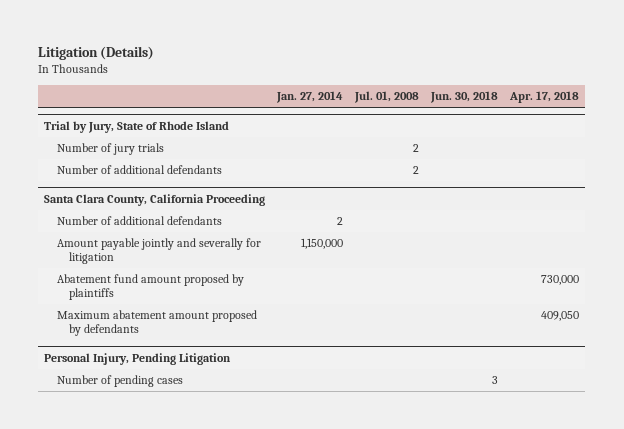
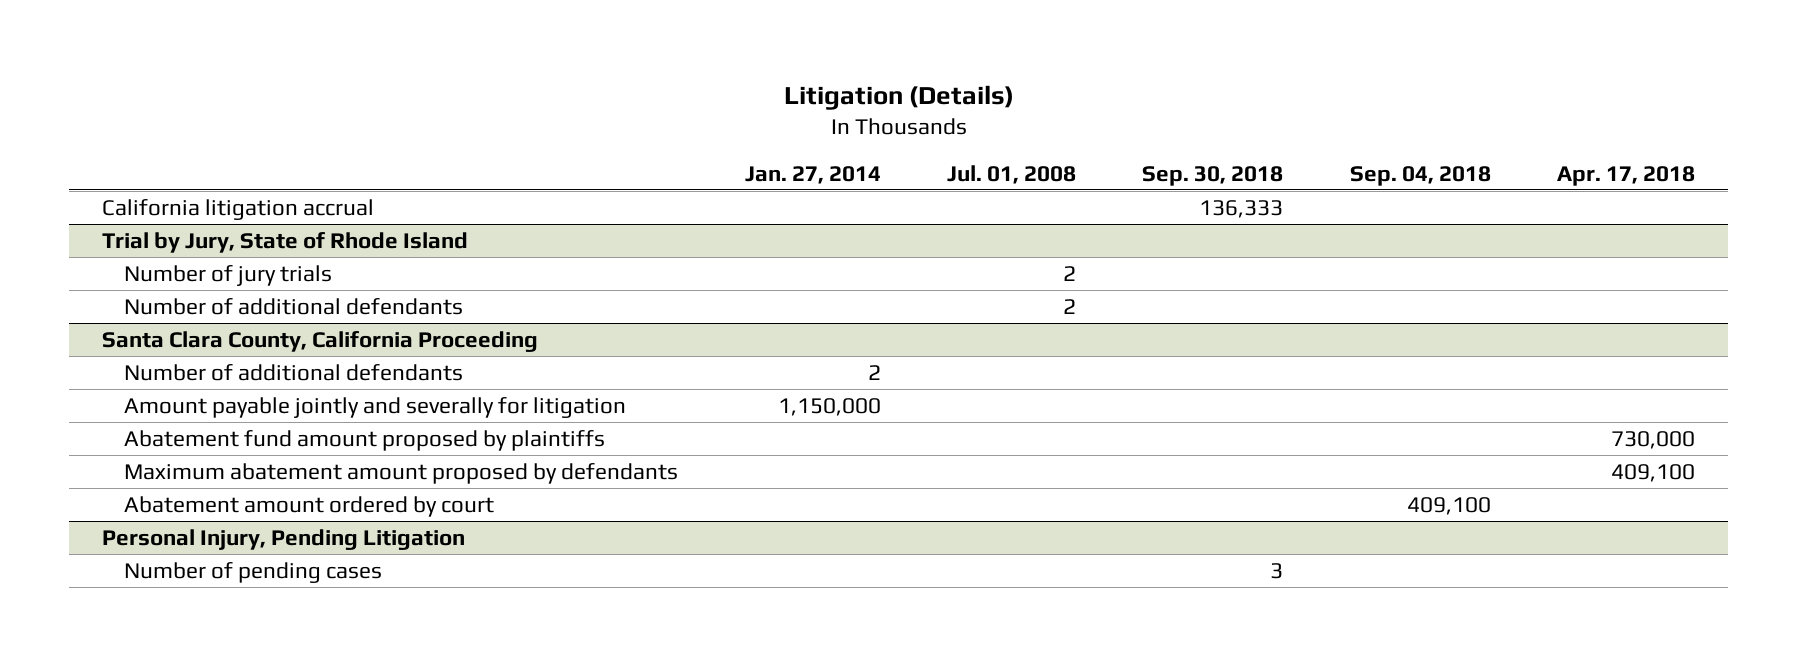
- | Jan. 27, 2014 | Jul. 01, 2008 | Jun. 30, 2018 | Apr. 17, 2018
+ | Jan. 27, 2014 | Jul. 01, 2008 | Sep. 30, 2018 | Sep. 04, 2018 | Apr. 17, 2018
+ California litigation accrual | | | 136,333 | |
@ Santa Clara County, California Proceeding
- Maximum abatement amount proposed by defendants | | | | 409,050
+ Maximum abatement amount proposed by defendants | | | | | 409,100
+ Abatement amount ordered by court | | | | 409,100 |

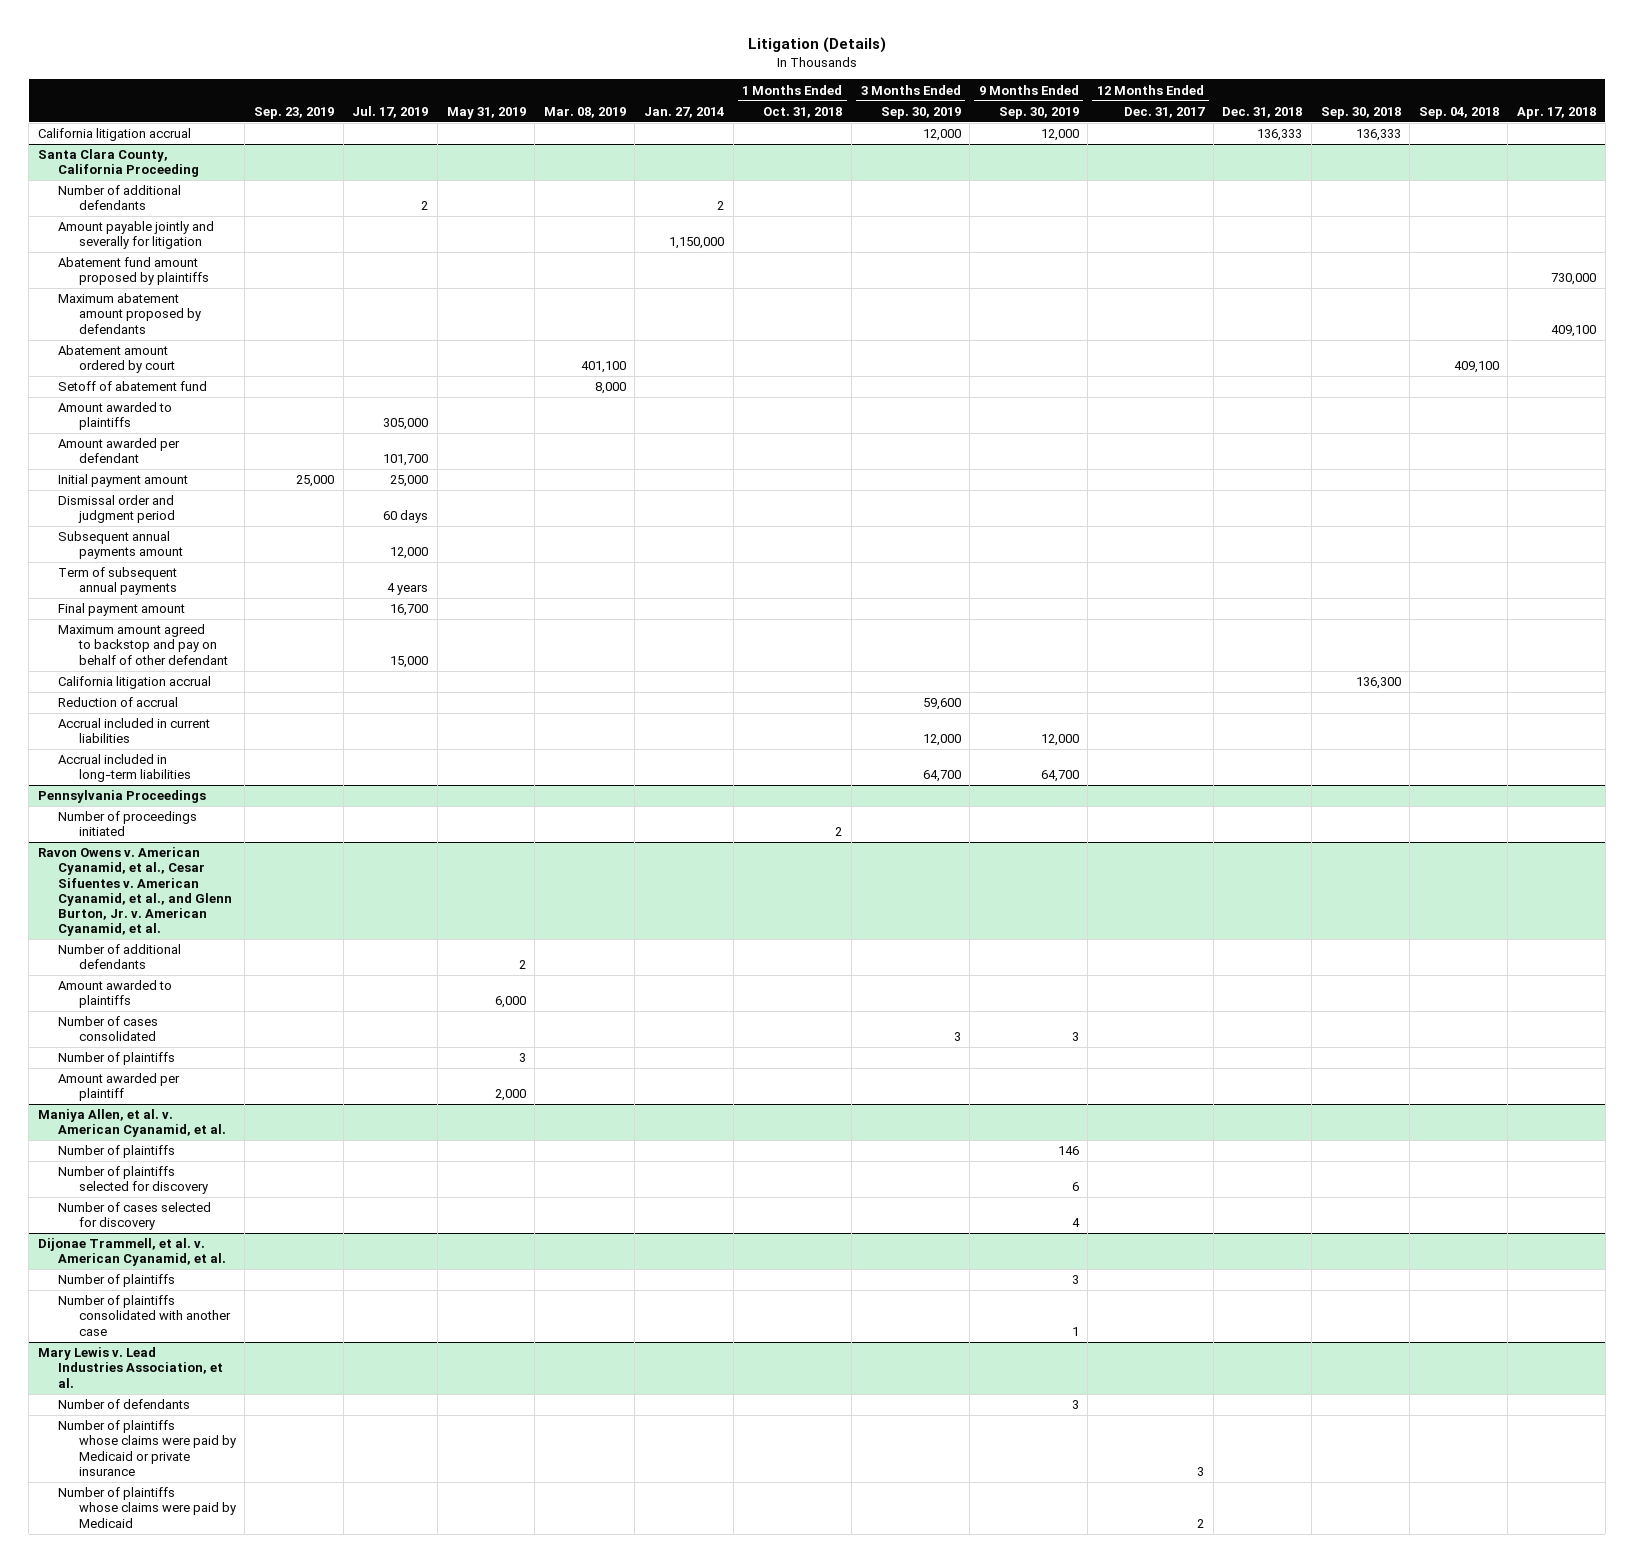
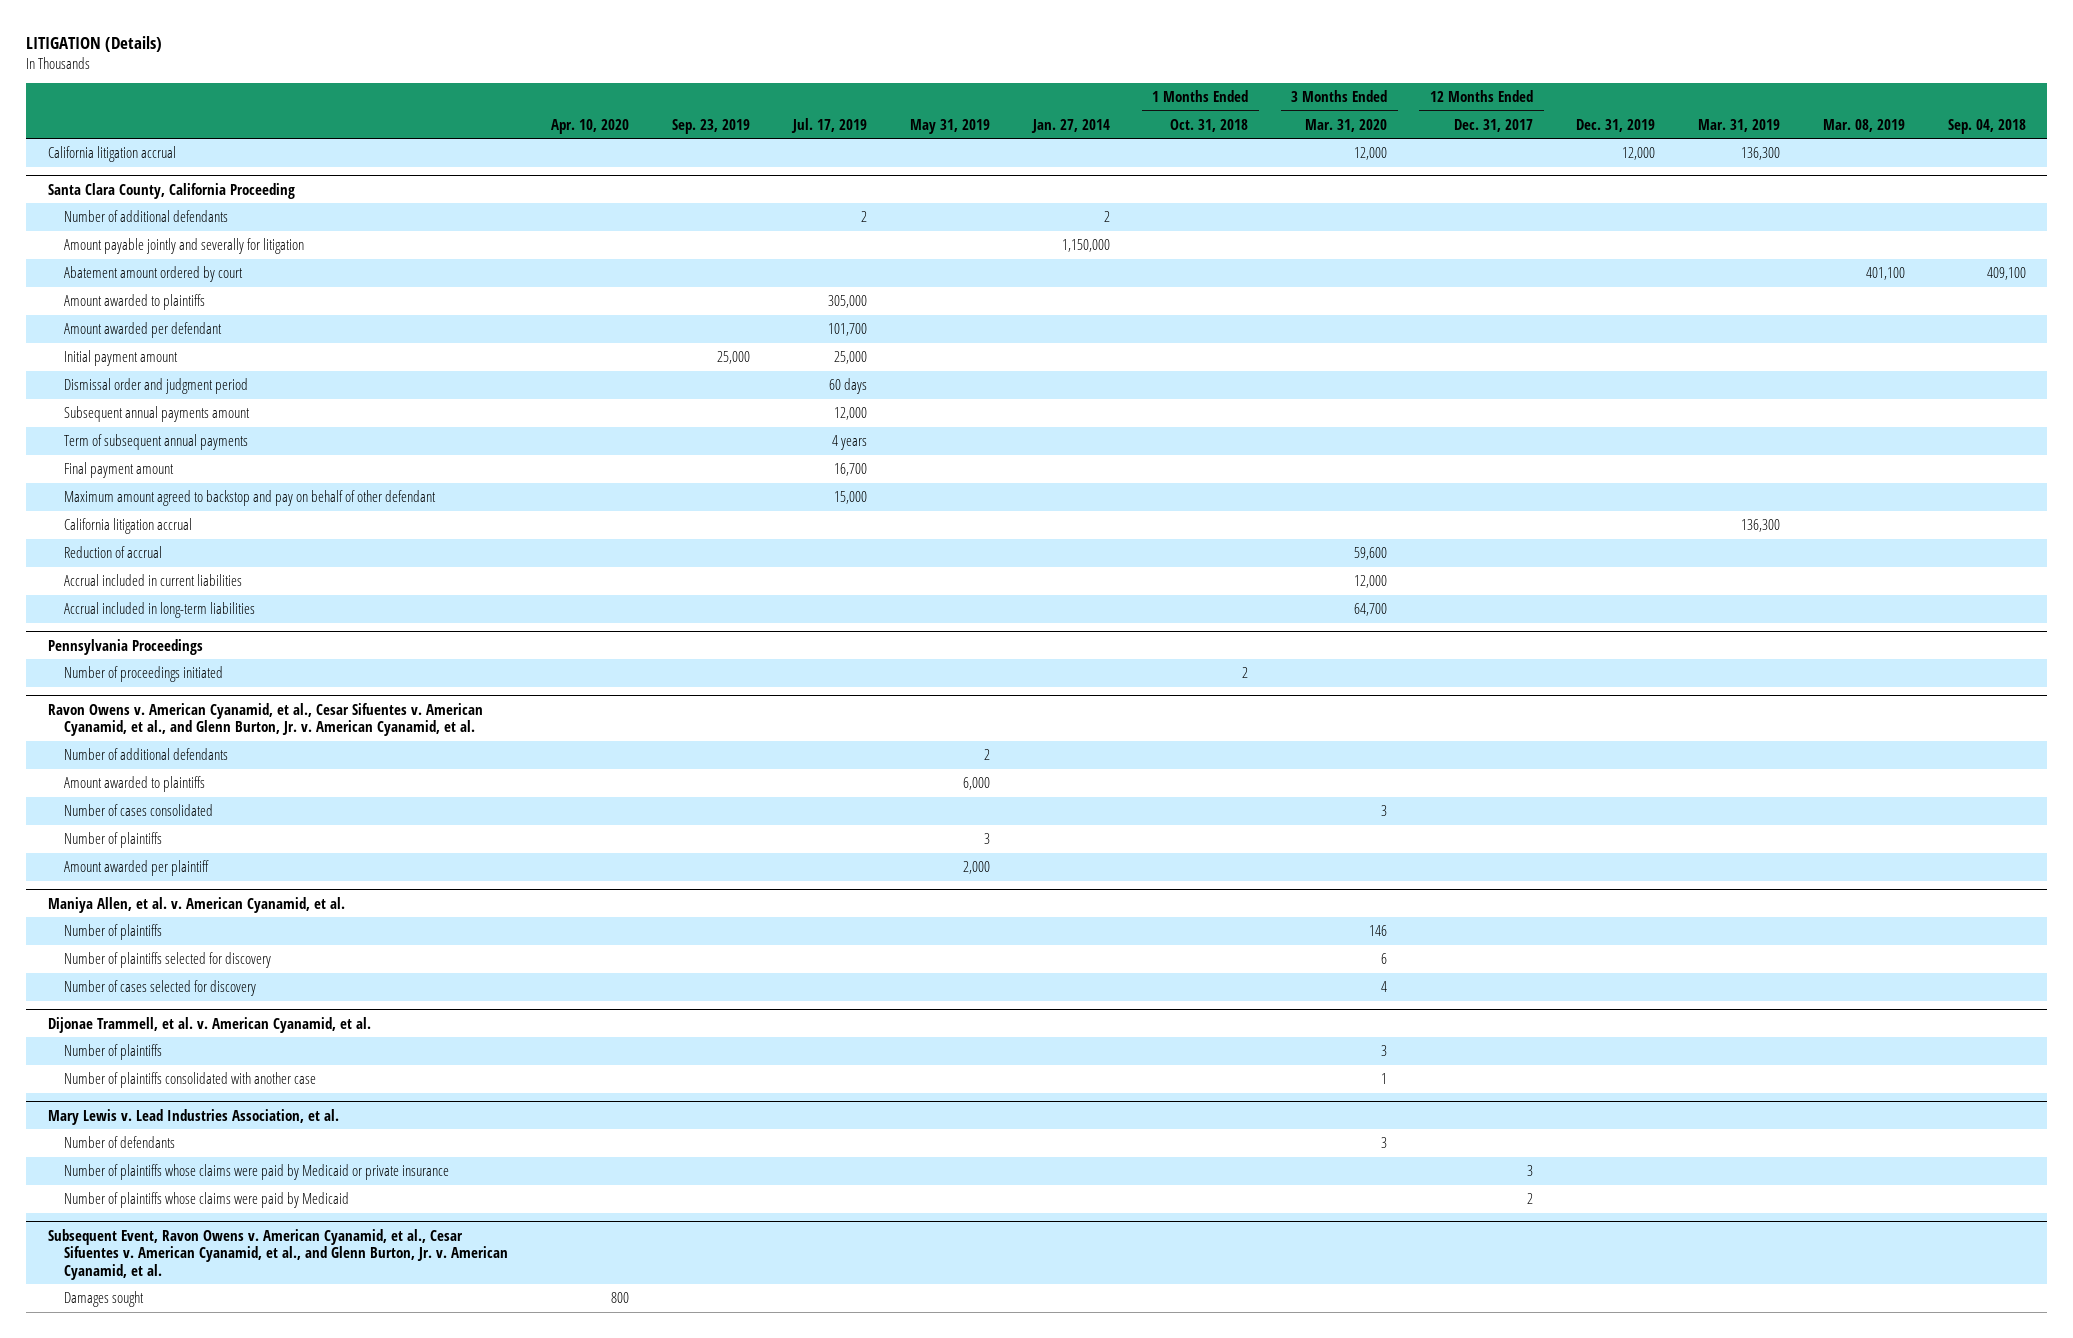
- Litigation (Details)
+ LITIGATION (Details)
- | Sep. 23, 2019 | Jul. 17, 2019 | May 31, 2019 | Mar. 08, 2019 | Jan. 27, 2014 | 1 Months Ended Oct. 31, 2018 | 3 Months Ended Sep. 30, 2019 | 9 Months Ended Sep. 30, 2019 | 12 Months Ended Dec. 31, 2017 | Dec. 31, 2018 | Sep. 30, 2018 | Sep. 04, 2018 | Apr. 17, 2018
+ | Apr. 10, 2020 | Sep. 23, 2019 | Jul. 17, 2019 | May 31, 2019 | Jan. 27, 2014 | 1 Months Ended Oct. 31, 2018 | 3 Months Ended Mar. 31, 2020 | 12 Months Ended Dec. 31, 2017 | Dec. 31, 2019 | Mar. 31, 2019 | Mar. 08, 2019 | Sep. 04, 2018
@ Santa Clara County, California Proceeding
- Abatement fund amount proposed by plaintiffs | | | | | | | | | | | | | 730,000
- Maximum abatement amount proposed by defendants | | | | | | | | | | | | | 409,100
- Setoff of abatement fund | | | | 8,000 | | | | | | | | |
+ Subsequent Event, Ravon Owens v. American Cyanamid, et al., Cesar Sifuentes v. American Cyanamid, et al., and Glenn Burton, Jr. v. American Cyanamid, et al.
+ Damages sought | 800 | | | | | | | | | | |

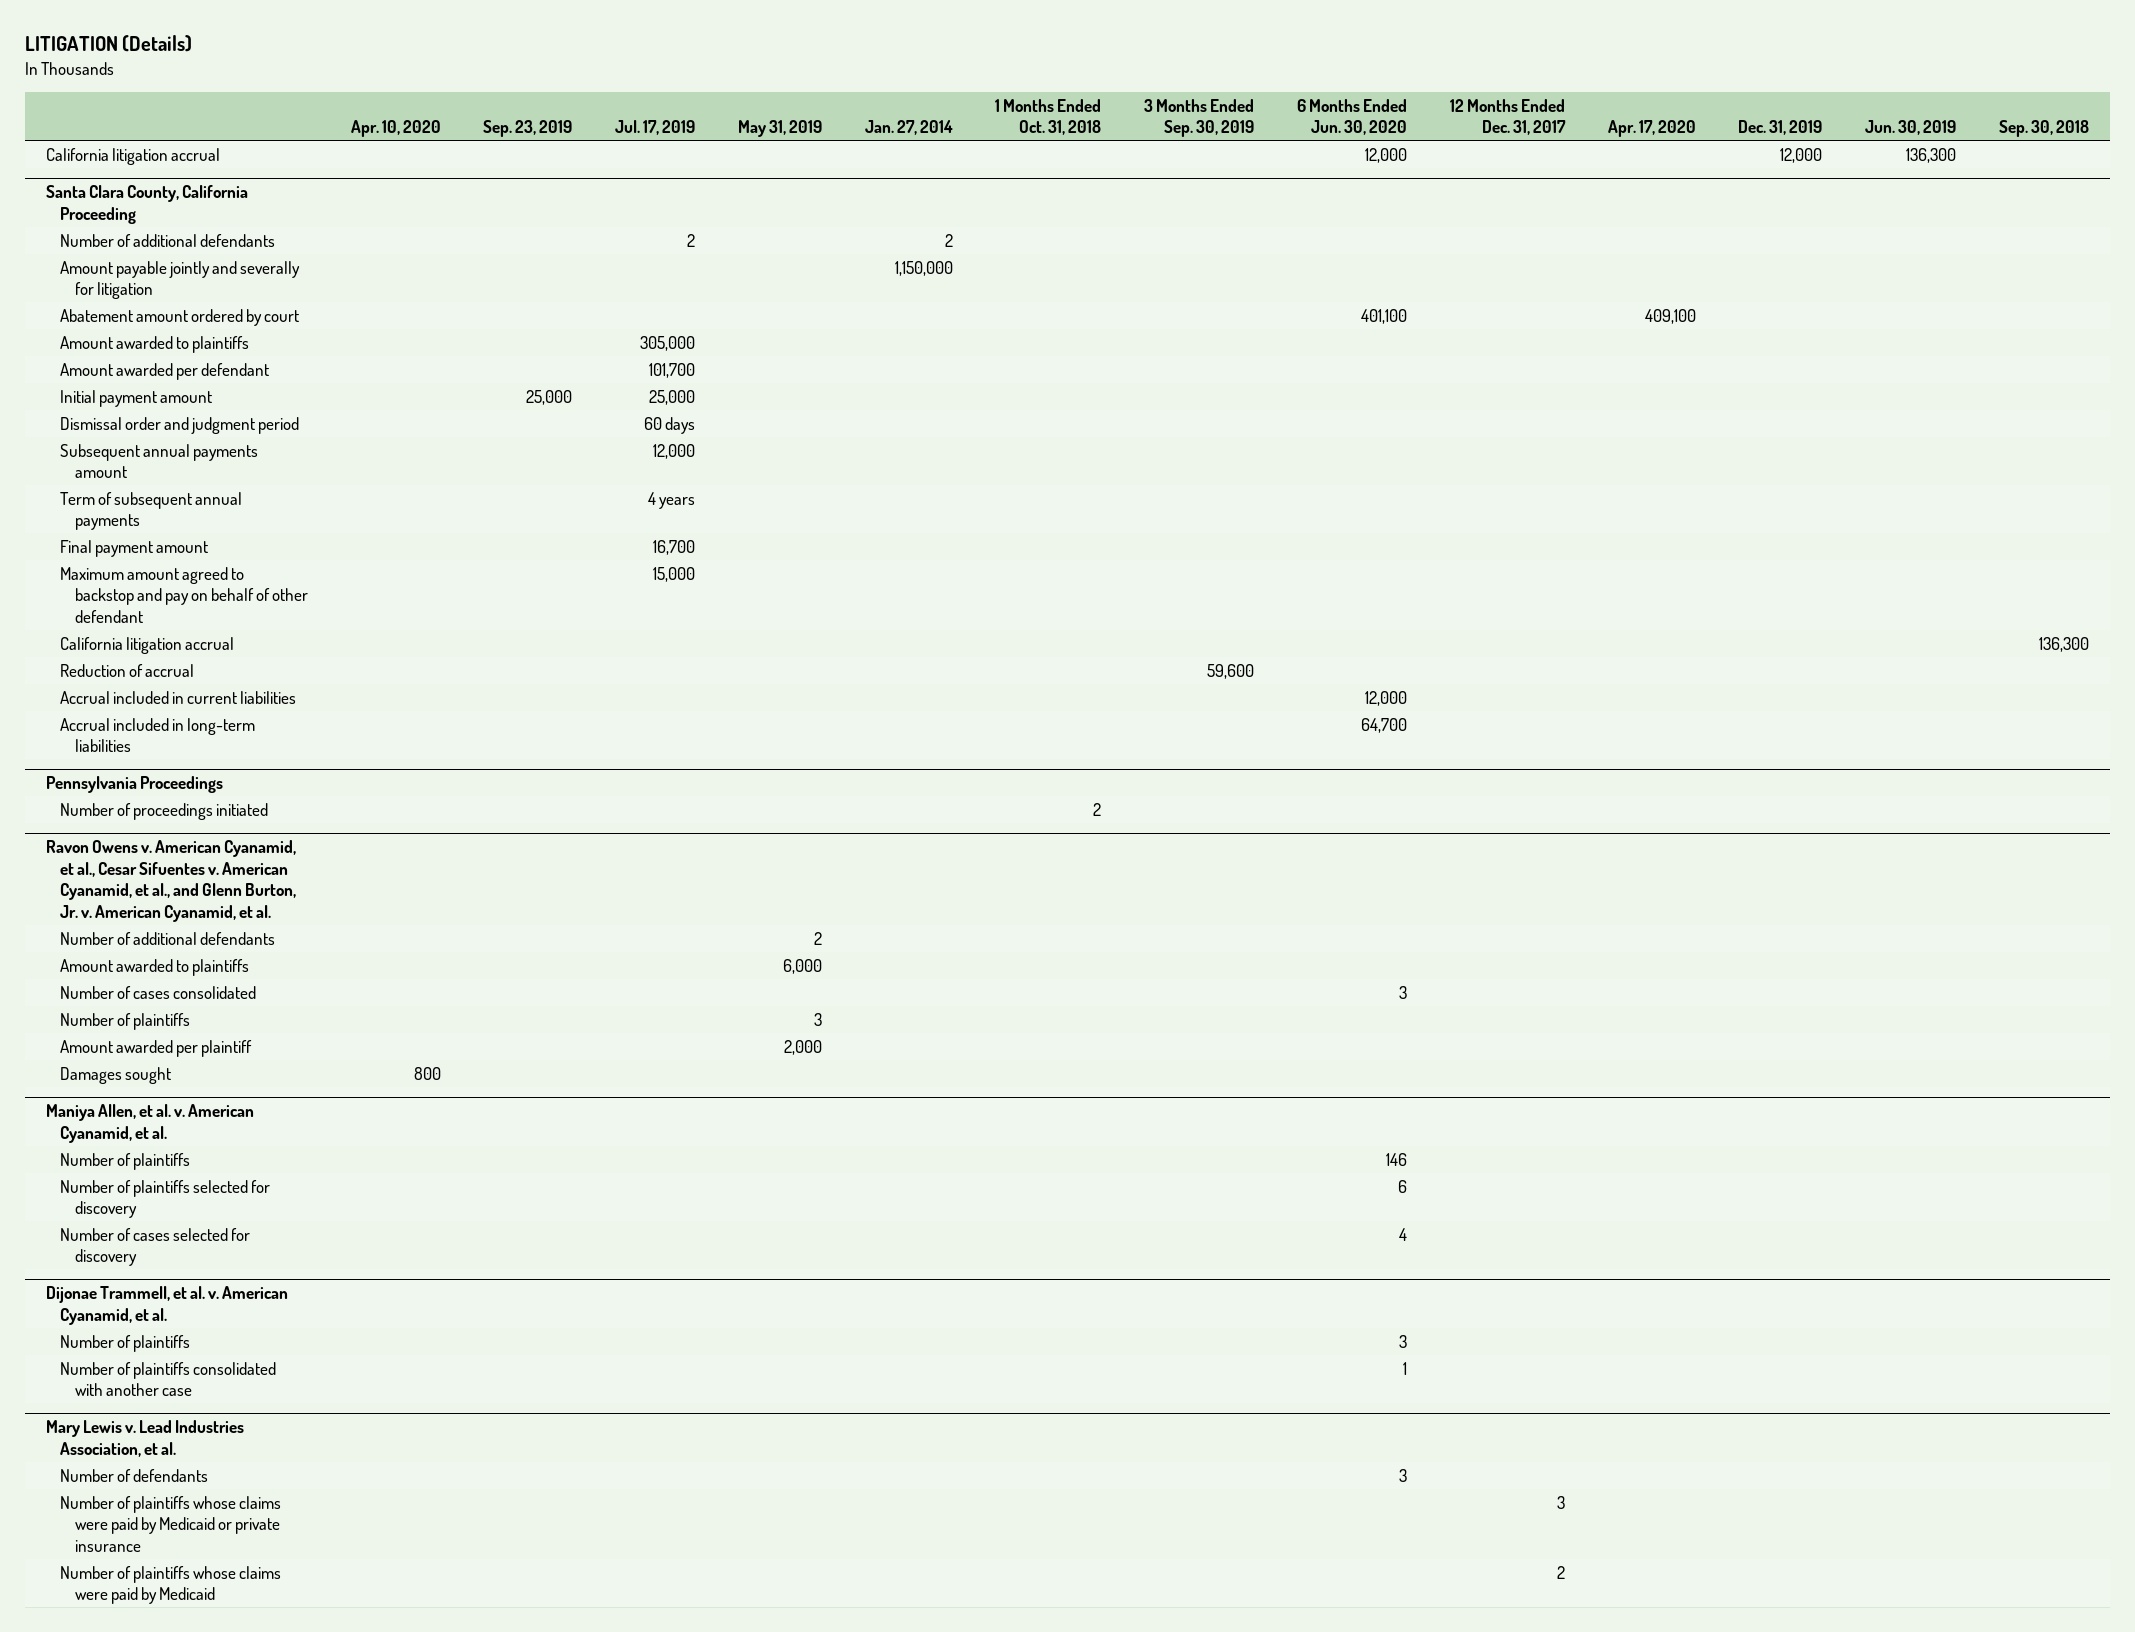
- | Apr. 10, 2020 | Sep. 23, 2019 | Jul. 17, 2019 | May 31, 2019 | Jan. 27, 2014 | 1 Months Ended Oct. 31, 2018 | 3 Months Ended Mar. 31, 2020 | 12 Months Ended Dec. 31, 2017 | Dec. 31, 2019 | Mar. 31, 2019 | Mar. 08, 2019 | Sep. 04, 2018
+ | Apr. 10, 2020 | Sep. 23, 2019 | Jul. 17, 2019 | May 31, 2019 | Jan. 27, 2014 | 1 Months Ended Oct. 31, 2018 | 3 Months Ended Sep. 30, 2019 | 6 Months Ended Jun. 30, 2020 | 12 Months Ended Dec. 31, 2017 | Apr. 17, 2020 | Dec. 31, 2019 | Jun. 30, 2019 | Sep. 30, 2018
@ Ravon Owens v. American Cyanamid, et al., Cesar Sifuentes v. American Cyanamid, et al., and Glenn Burton, Jr. v. American Cyanamid, et al.
+ Damages sought | 800 | | | | | | | | | | | |
- Subsequent Event, Ravon Owens v. American Cyanamid, et al., Cesar Sifuentes v. American Cyanamid, et al., and Glenn Burton, Jr. v. American Cyanamid, et al.
- Damages sought | 800 | | | | | | | | | | |

